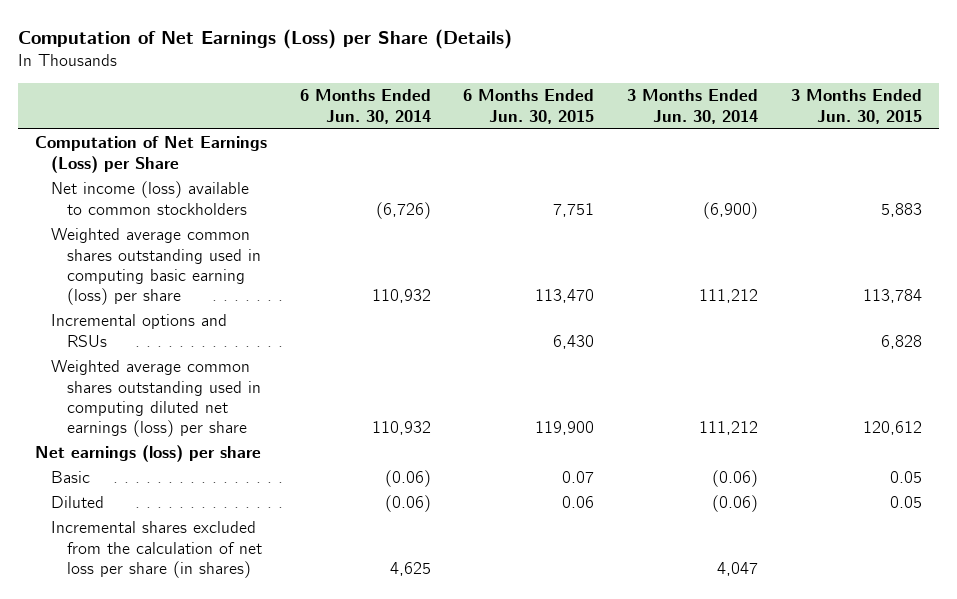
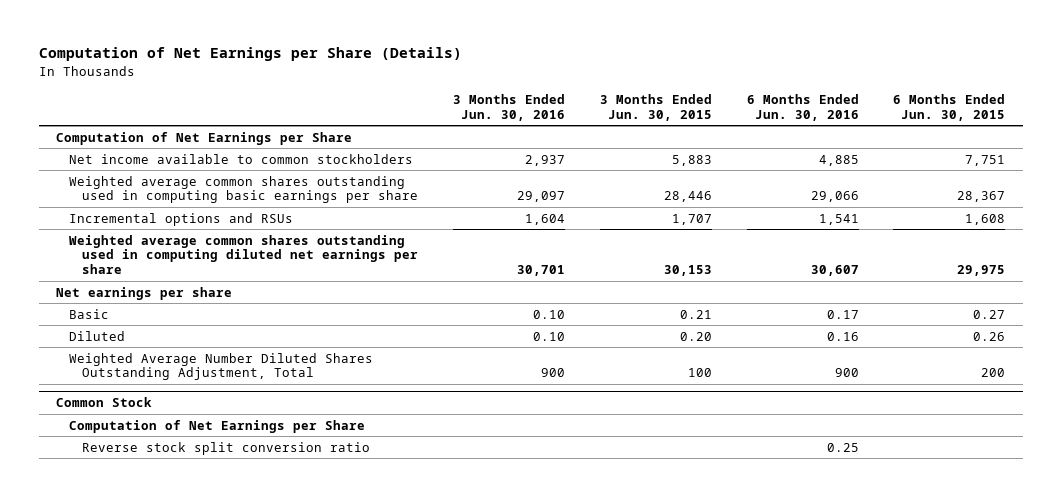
- Computation of Net Earnings (Loss) per Share (Details)
+ Computation of Net Earnings per Share (Details)
- | 6 Months Ended Jun. 30, 2014 | 6 Months Ended Jun. 30, 2015 | 3 Months Ended Jun. 30, 2014 | 3 Months Ended Jun. 30, 2015
+ | 3 Months Ended Jun. 30, 2016 | 3 Months Ended Jun. 30, 2015 | 6 Months Ended Jun. 30, 2016 | 6 Months Ended Jun. 30, 2015
- Computation of Net Earnings (Loss) per Share
- Net income (loss) available to common stockholders | (6,726) | 7,751 | (6,900) | 5,883
- Weighted average common shares outstanding used in computing basic earning (loss) per share | 110,932 | 113,470 | 111,212 | 113,784
- Incremental options and RSUs | | 6,430 | | 6,828
- Weighted average common shares outstanding used in computing diluted net earnings (loss) per share | 110,932 | 119,900 | 111,212 | 120,612
- Net earnings (loss) per share
- Basic | (0.06) | 0.07 | (0.06) | 0.05
- Diluted | (0.06) | 0.06 | (0.06) | 0.05
- Incremental shares excluded from the calculation of net loss per share (in shares) | 4,625 | | 4,047 |
+ Computation of Net Earnings per Share
+ Net income available to common stockholders | 2,937 | 5,883 | 4,885 | 7,751
+ Weighted average common shares outstanding used in computing basic earnings per share | 29,097 | 28,446 | 29,066 | 28,367
+ Incremental options and RSUs | 1,604 | 1,707 | 1,541 | 1,608
+ Weighted average common shares outstanding used in computing diluted net earnings per share | 30,701 | 30,153 | 30,607 | 29,975
+ Net earnings per share
+ Basic | 0.10 | 0.21 | 0.17 | 0.27
+ Diluted | 0.10 | 0.20 | 0.16 | 0.26
+ Weighted Average Number Diluted Shares Outstanding Adjustment, Total | 900 | 100 | 900 | 200
+ Common Stock
+ Computation of Net Earnings per Share
+ Reverse stock split conversion ratio | | | 0.25 |

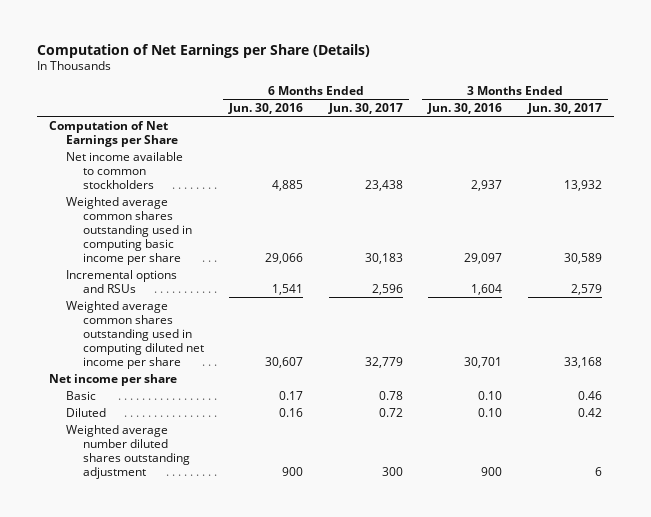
- | 3 Months Ended Jun. 30, 2016 | 3 Months Ended Jun. 30, 2015 | 6 Months Ended Jun. 30, 2016 | 6 Months Ended Jun. 30, 2015
+ | 6 Months Ended Jun. 30, 2016 | 6 Months Ended Jun. 30, 2017 | 3 Months Ended Jun. 30, 2016 | 3 Months Ended Jun. 30, 2017
- Weighted average common shares outstanding used in computing basic earnings per share | 29,097 | 28,446 | 29,066 | 28,367
+ Weighted average common shares outstanding used in computing basic income per share | 29,066 | 30,183 | 29,097 | 30,589
- Weighted average common shares outstanding used in computing diluted net earnings per share | 30,701 | 30,153 | 30,607 | 29,975
- Net earnings per share
+ Weighted average common shares outstanding used in computing diluted net income per share | 30,607 | 32,779 | 30,701 | 33,168
+ Net income per share
- Weighted Average Number Diluted Shares Outstanding Adjustment, Total | 900 | 100 | 900 | 200
- Common Stock
- Computation of Net Earnings per Share
- Reverse stock split conversion ratio | | | 0.25 |
+ Weighted average number diluted shares outstanding adjustment | 900 | 300 | 900 | 6

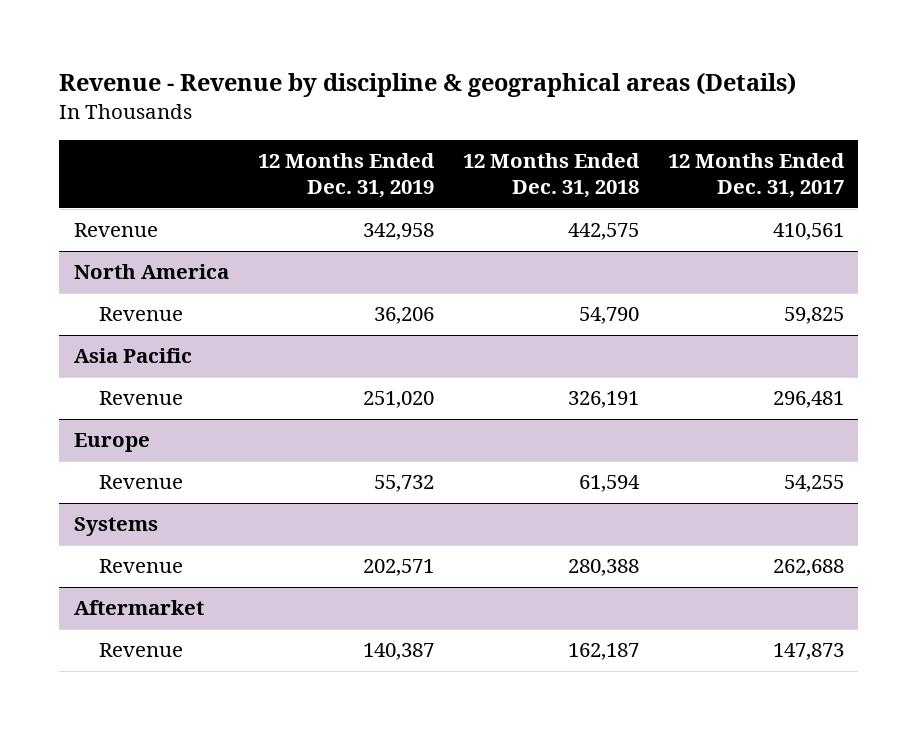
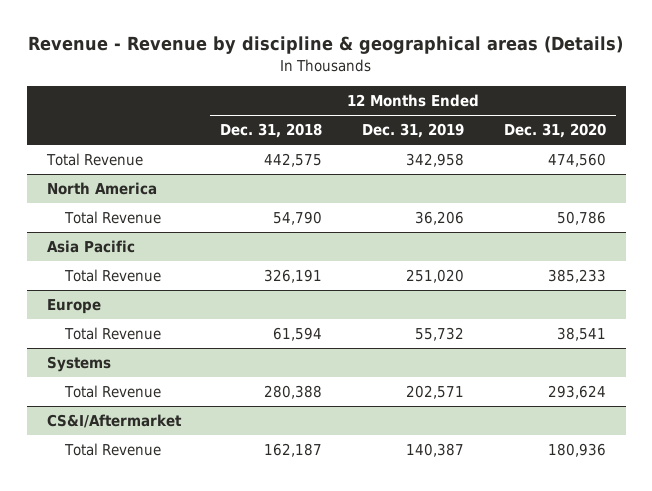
- | 12 Months Ended Dec. 31, 2019 | 12 Months Ended Dec. 31, 2018 | 12 Months Ended Dec. 31, 2017
+ | 12 Months Ended Dec. 31, 2018 | 12 Months Ended Dec. 31, 2019 | 12 Months Ended Dec. 31, 2020
- Revenue | 342,958 | 442,575 | 410,561
+ Total Revenue | 442,575 | 342,958 | 474,560
@ North America
- Revenue | 36,206 | 54,790 | 59,825
+ Total Revenue | 54,790 | 36,206 | 50,786
@ Asia Pacific
- Revenue | 251,020 | 326,191 | 296,481
+ Total Revenue | 326,191 | 251,020 | 385,233
@ Europe
- Revenue | 55,732 | 61,594 | 54,255
+ Total Revenue | 61,594 | 55,732 | 38,541
@ Systems
- Revenue | 202,571 | 280,388 | 262,688
- Aftermarket
- Revenue | 140,387 | 162,187 | 147,873
@ Systems
+ Total Revenue | 280,388 | 202,571 | 293,624
+ CS&I/Aftermarket
+ Total Revenue | 162,187 | 140,387 | 180,936

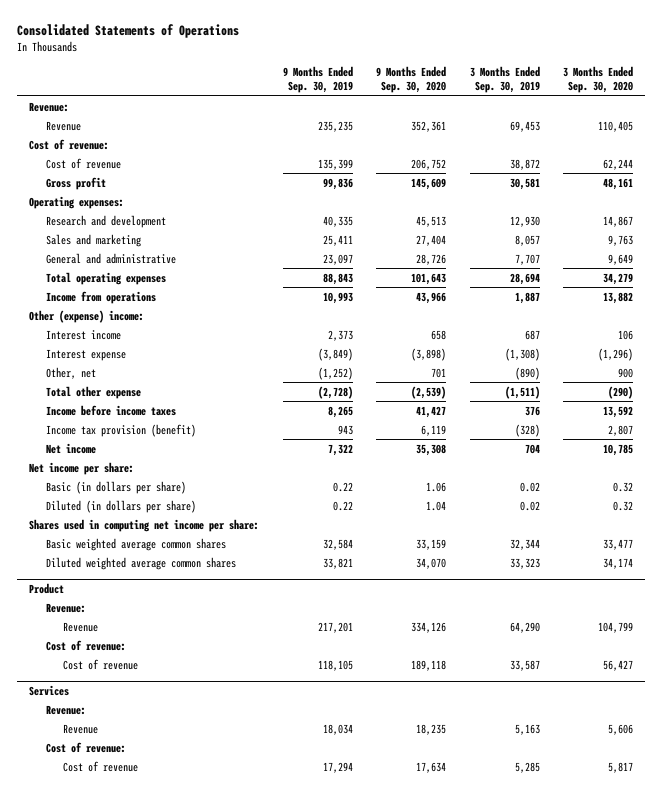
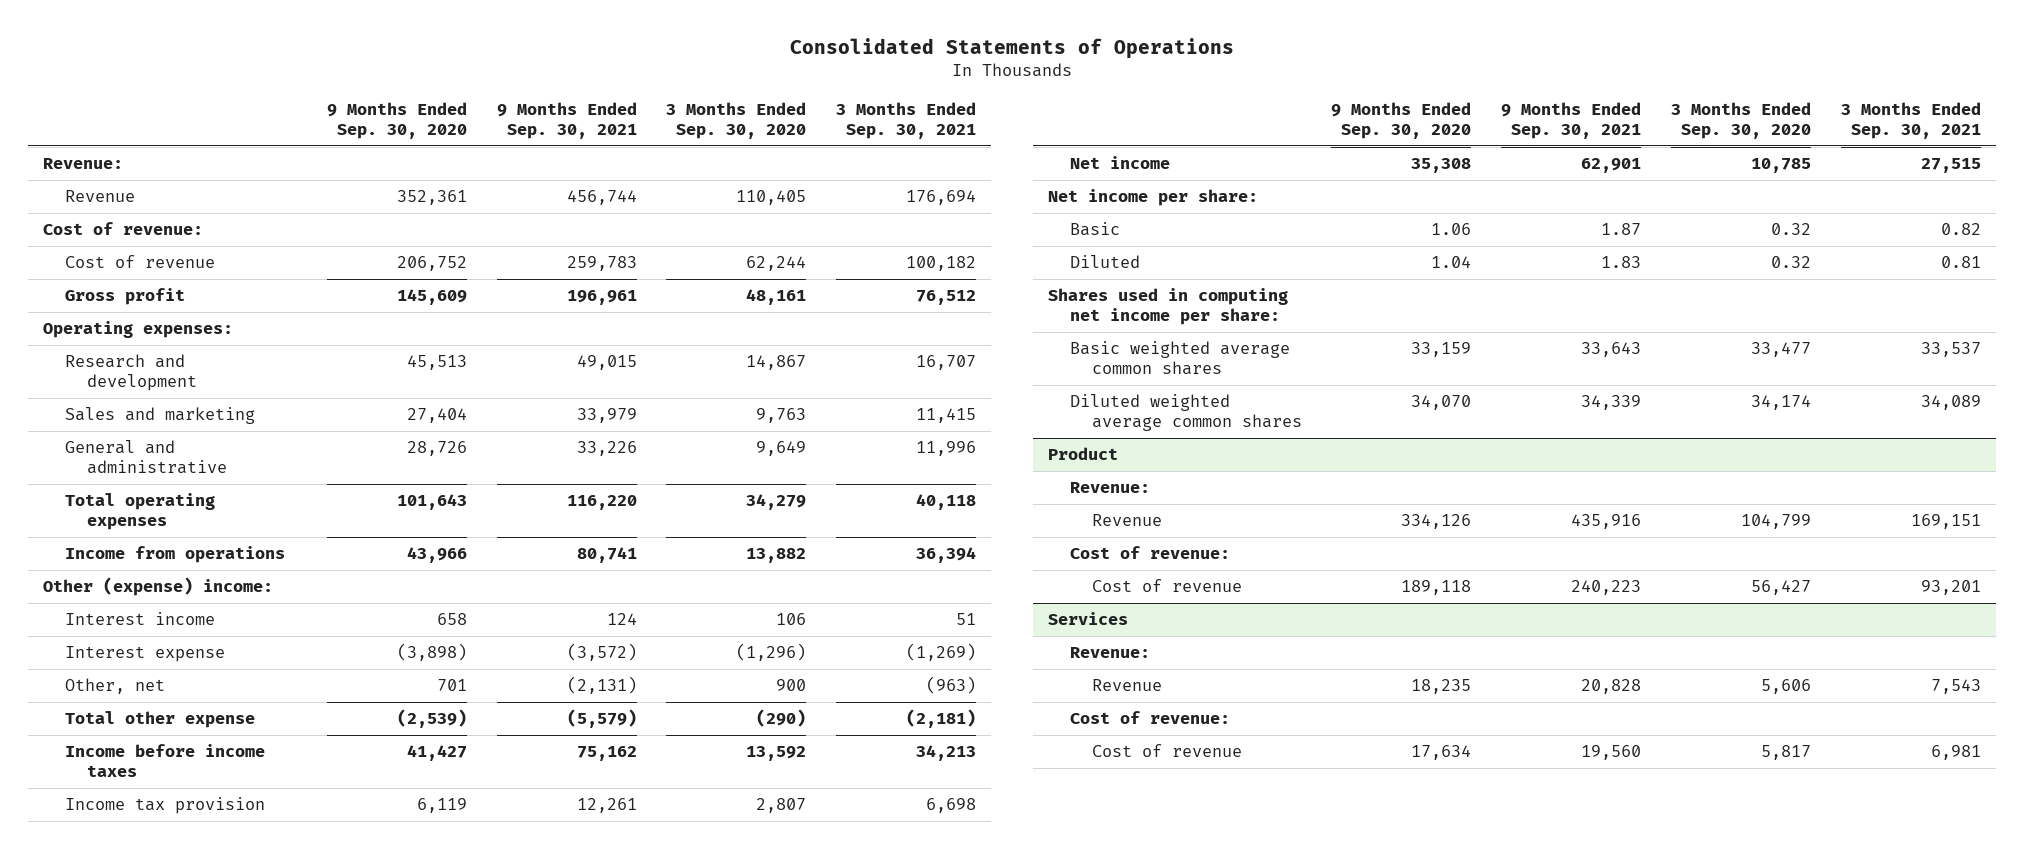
- | 9 Months Ended Sep. 30, 2019 | 9 Months Ended Sep. 30, 2020 | 3 Months Ended Sep. 30, 2019 | 3 Months Ended Sep. 30, 2020
+ | 9 Months Ended Sep. 30, 2020 | 9 Months Ended Sep. 30, 2021 | 3 Months Ended Sep. 30, 2020 | 3 Months Ended Sep. 30, 2021
- Income tax provision (benefit) | 943 | 6,119 | (328) | 2,807
+ Income tax provision | 6,119 | 12,261 | 2,807 | 6,698
- Basic (in dollars per share) | 0.22 | 1.06 | 0.02 | 0.32
- Diluted (in dollars per share) | 0.22 | 1.04 | 0.02 | 0.32
+ Basic | 1.06 | 1.87 | 0.32 | 0.82
+ Diluted | 1.04 | 1.83 | 0.32 | 0.81

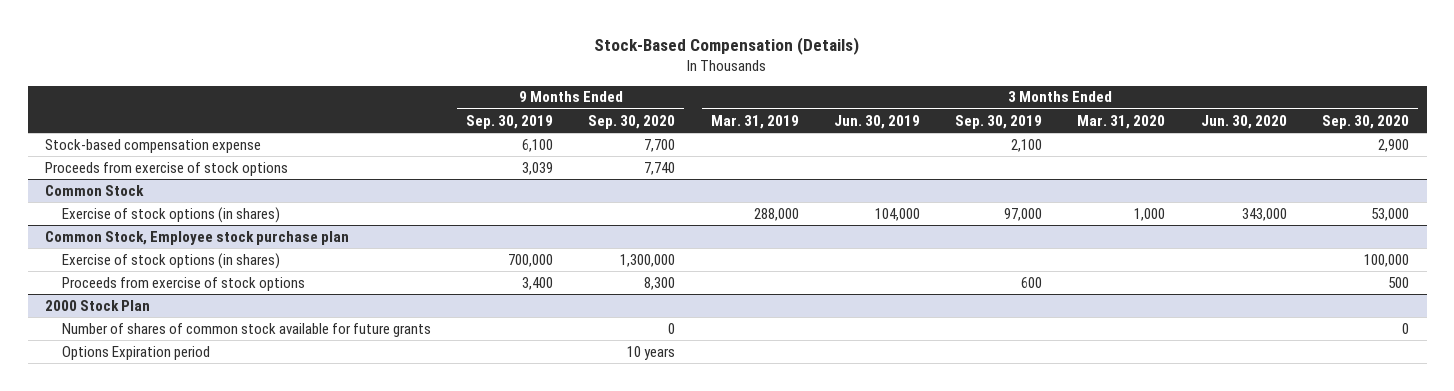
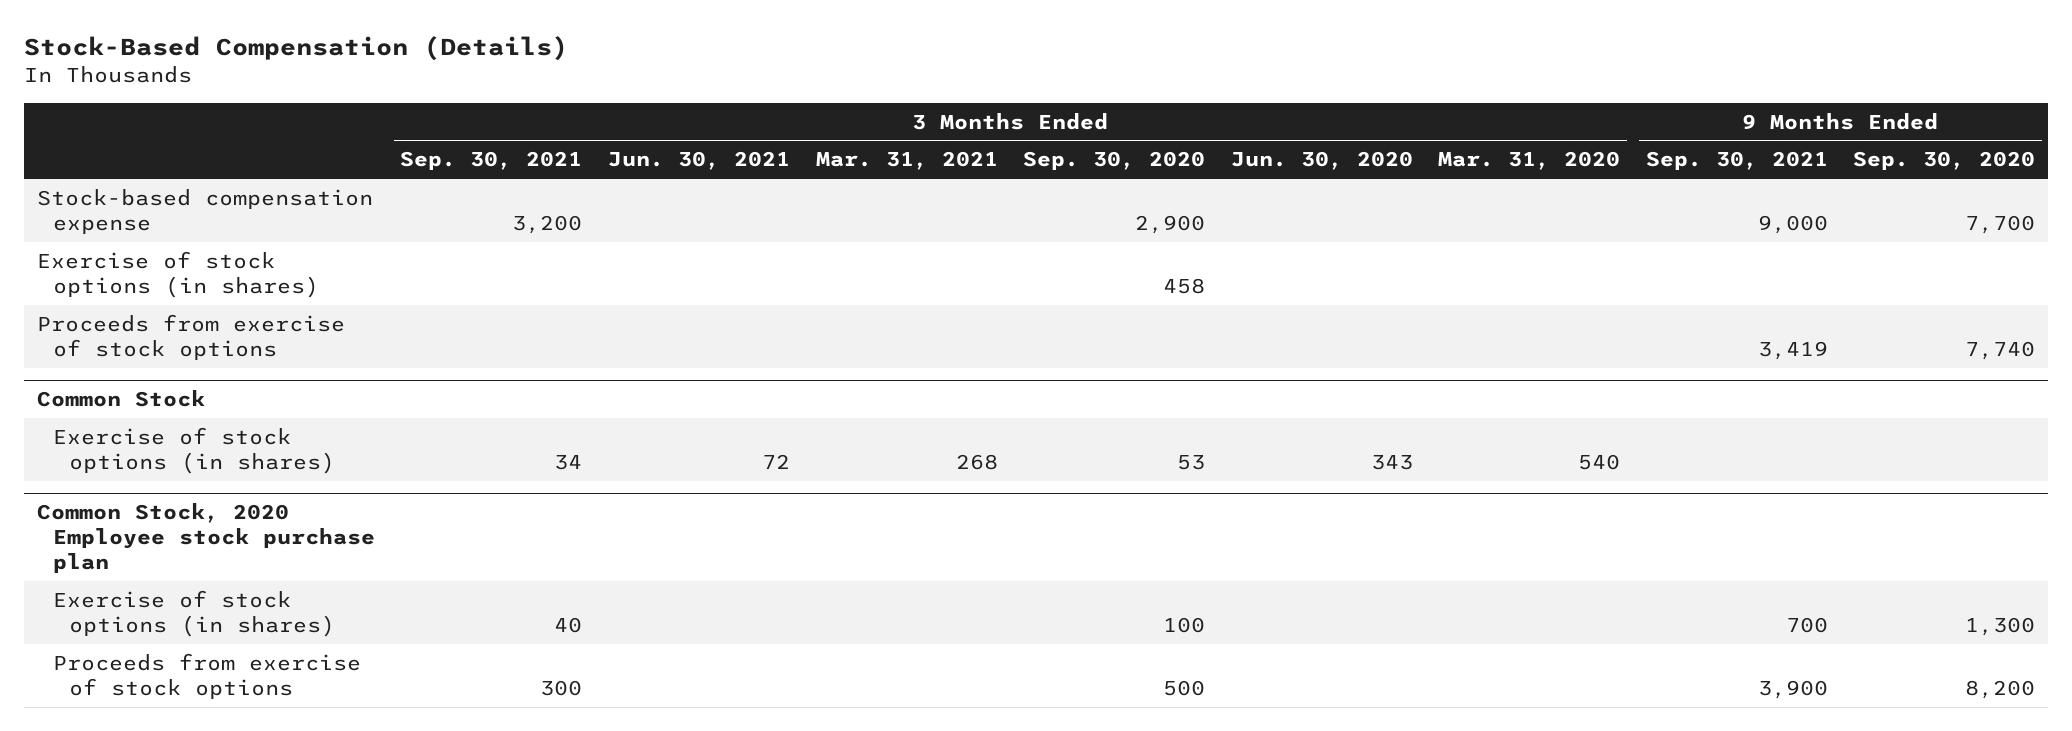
- | 9 Months Ended Sep. 30, 2019 | 9 Months Ended Sep. 30, 2020 | 3 Months Ended Mar. 31, 2019 | 3 Months Ended Jun. 30, 2019 | 3 Months Ended Sep. 30, 2019 | 3 Months Ended Mar. 31, 2020 | 3 Months Ended Jun. 30, 2020 | 3 Months Ended Sep. 30, 2020
+ | 3 Months Ended Sep. 30, 2021 | 3 Months Ended Jun. 30, 2021 | 3 Months Ended Mar. 31, 2021 | 3 Months Ended Sep. 30, 2020 | 3 Months Ended Jun. 30, 2020 | 3 Months Ended Mar. 31, 2020 | 9 Months Ended Sep. 30, 2021 | 9 Months Ended Sep. 30, 2020
+ Exercise of stock options (in shares) | | | | 458 | | | |
@ Common Stock
- Exercise of stock options (in shares) | | | 288,000 | 104,000 | 97,000 | 1,000 | 343,000 | 53,000
- Common Stock, Employee stock purchase plan
- Exercise of stock options (in shares) | 700,000 | 1,300,000 | | | | | | 100,000
- Proceeds from exercise of stock options | 3,400 | 8,300 | | | 600 | | | 500
- 2000 Stock Plan
- Number of shares of common stock available for future grants | | 0 | | | | | | 0
- Options Expiration period | | 10 years | | | | | |
@ Common Stock
+ Exercise of stock options (in shares) | 34 | 72 | 268 | 53 | 343 | 540 | |
+ Common Stock, 2020 Employee stock purchase plan
+ Exercise of stock options (in shares) | 40 | | | 100 | | | 700 | 1,300
+ Proceeds from exercise of stock options | 300 | | | 500 | | | 3,900 | 8,200

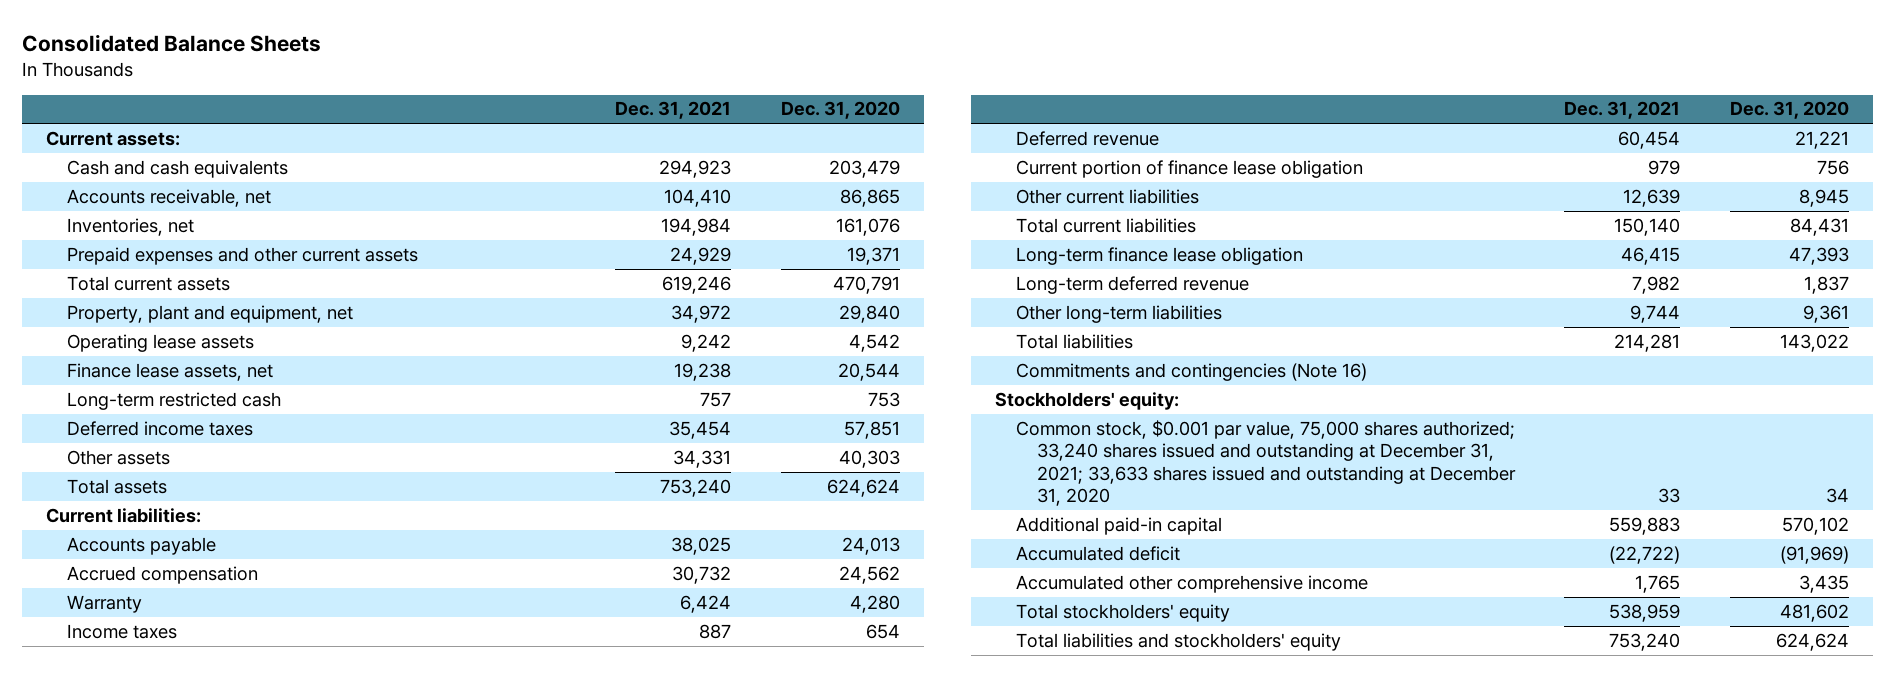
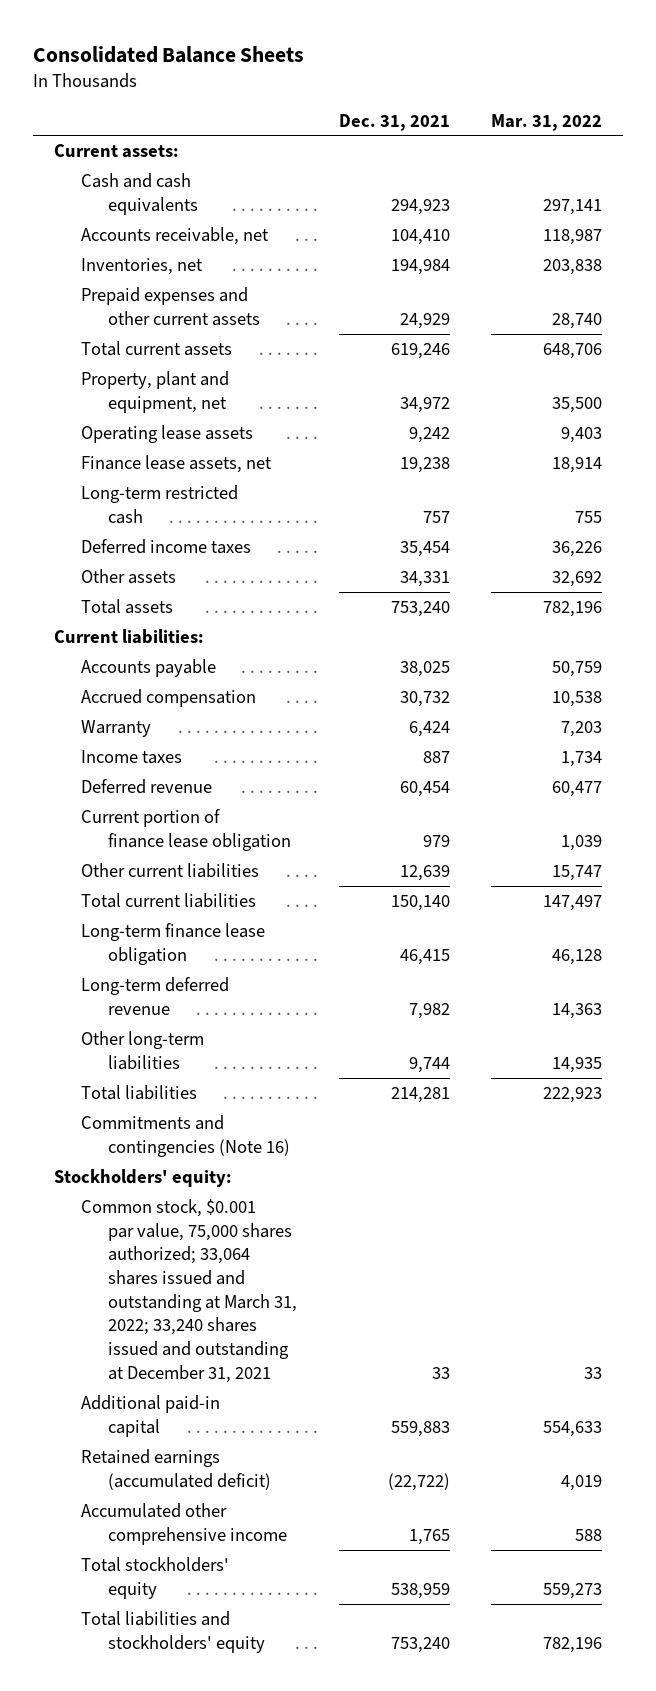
- | Dec. 31, 2021 | Dec. 31, 2020
+ | Dec. 31, 2021 | Mar. 31, 2022
- Common stock, $0.001 par value, 75,000 shares authorized; 33,240 shares issued and outstanding at December 31, 2021; 33,633 shares issued and outstanding at December 31, 2020 | 33 | 34
+ Common stock, $0.001 par value, 75,000 shares authorized; 33,064 shares issued and outstanding at March 31, 2022; 33,240 shares issued and outstanding at December 31, 2021 | 33 | 33
- Accumulated deficit | (22,722) | (91,969)
+ Retained earnings (accumulated deficit) | (22,722) | 4,019

